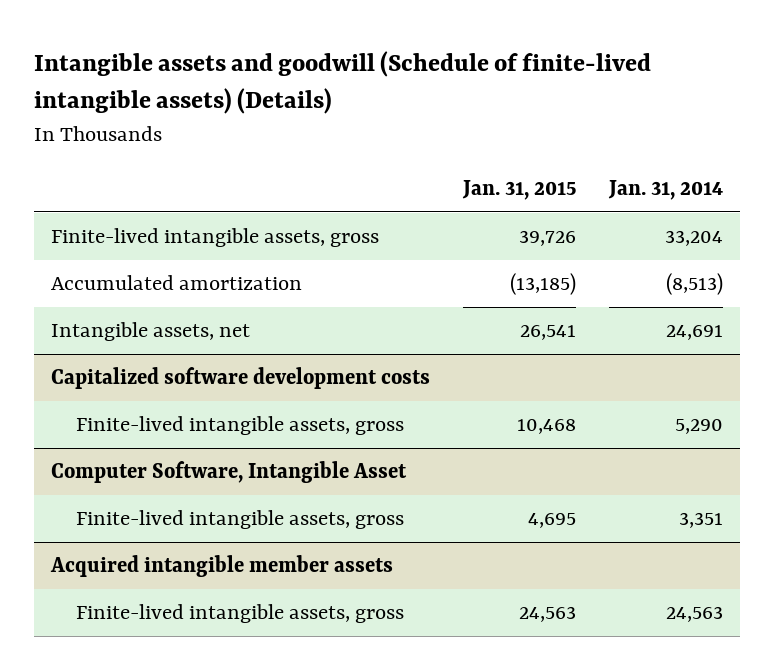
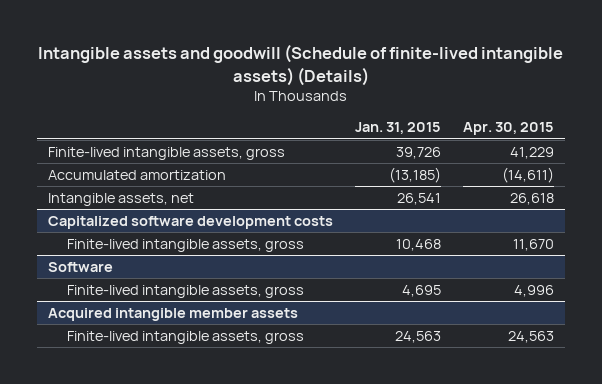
- | Jan. 31, 2015 | Jan. 31, 2014
+ | Jan. 31, 2015 | Apr. 30, 2015
- Computer Software, Intangible Asset
+ Software

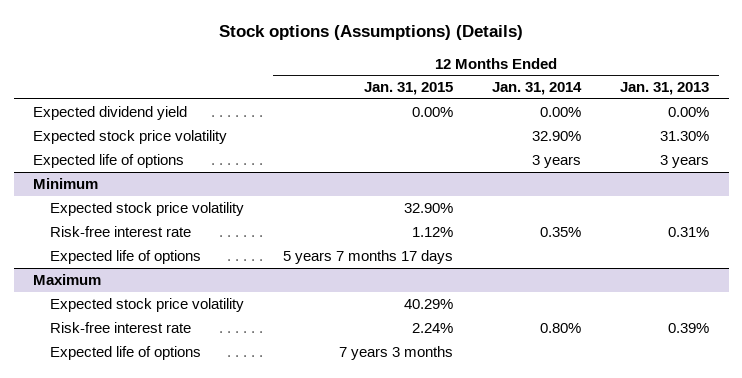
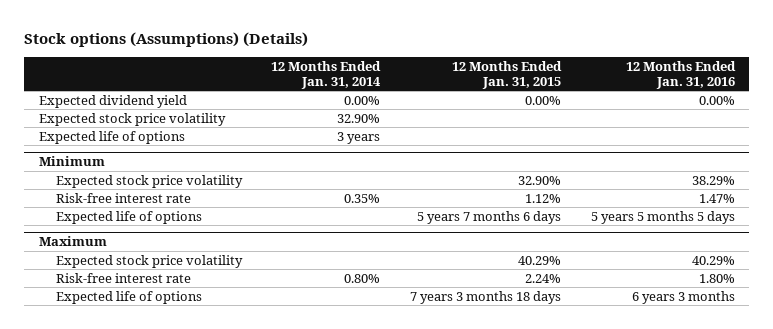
- | 12 Months Ended Jan. 31, 2015 | 12 Months Ended Jan. 31, 2014 | 12 Months Ended Jan. 31, 2013
+ | 12 Months Ended Jan. 31, 2014 | 12 Months Ended Jan. 31, 2015 | 12 Months Ended Jan. 31, 2016
@ Minimum
- Expected life of options | 5 years 7 months 17 days | |
+ Expected life of options | | 5 years 7 months 6 days | 5 years 5 months 5 days
@ Maximum
- Expected life of options | 7 years 3 months | |
+ Expected life of options | | 7 years 3 months 18 days | 6 years 3 months

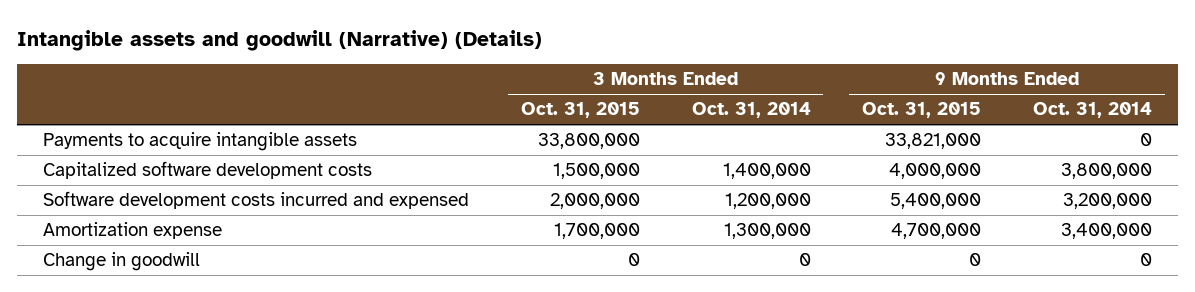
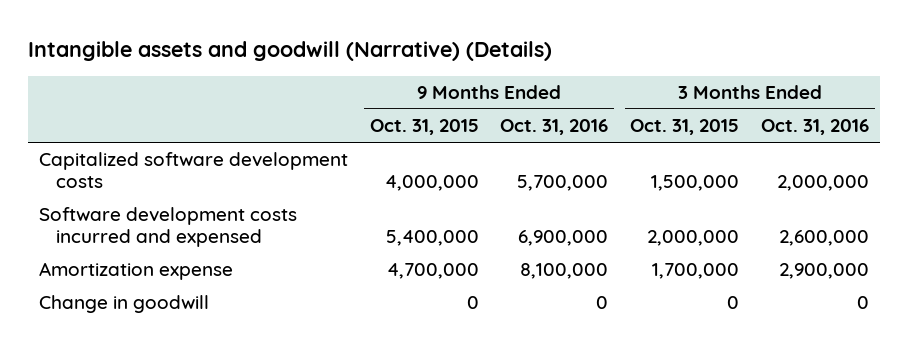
- | 3 Months Ended Oct. 31, 2015 | 3 Months Ended Oct. 31, 2014 | 9 Months Ended Oct. 31, 2015 | 9 Months Ended Oct. 31, 2014
+ | 9 Months Ended Oct. 31, 2015 | 9 Months Ended Oct. 31, 2016 | 3 Months Ended Oct. 31, 2015 | 3 Months Ended Oct. 31, 2016
- Payments to acquire intangible assets | 33,800,000 | | 33,821,000 | 0

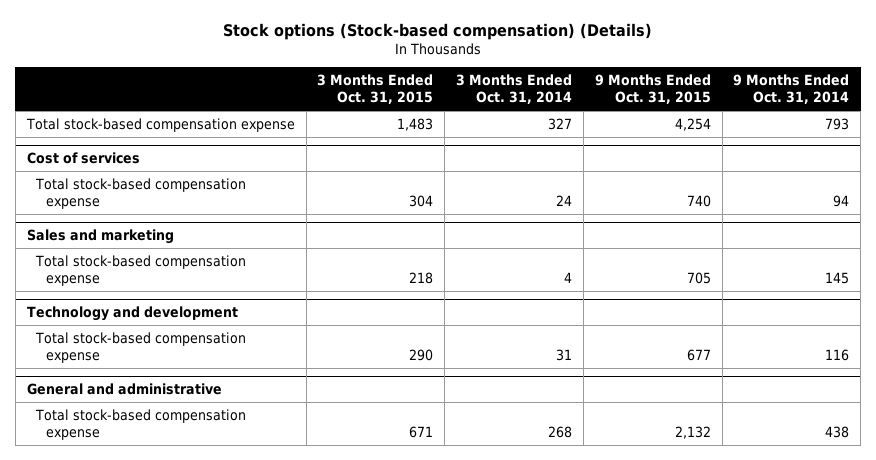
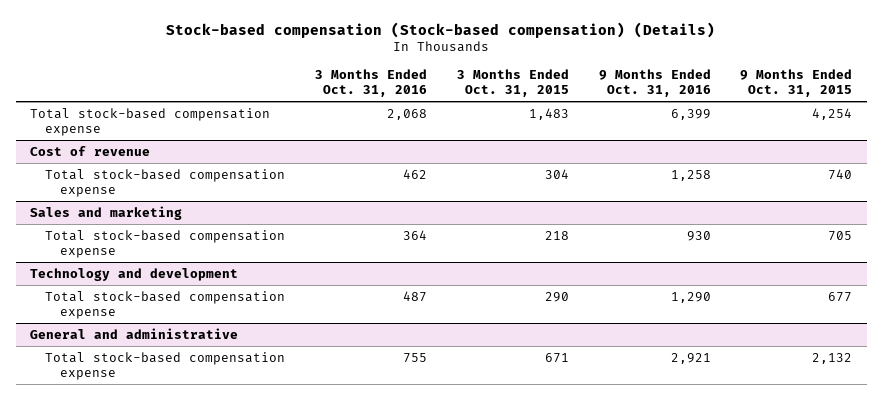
- Stock options (Stock-based compensation) (Details)
+ Stock-based compensation (Stock-based compensation) (Details)
- | 3 Months Ended Oct. 31, 2015 | 3 Months Ended Oct. 31, 2014 | 9 Months Ended Oct. 31, 2015 | 9 Months Ended Oct. 31, 2014
+ | 3 Months Ended Oct. 31, 2016 | 3 Months Ended Oct. 31, 2015 | 9 Months Ended Oct. 31, 2016 | 9 Months Ended Oct. 31, 2015
- Cost of services
+ Cost of revenue

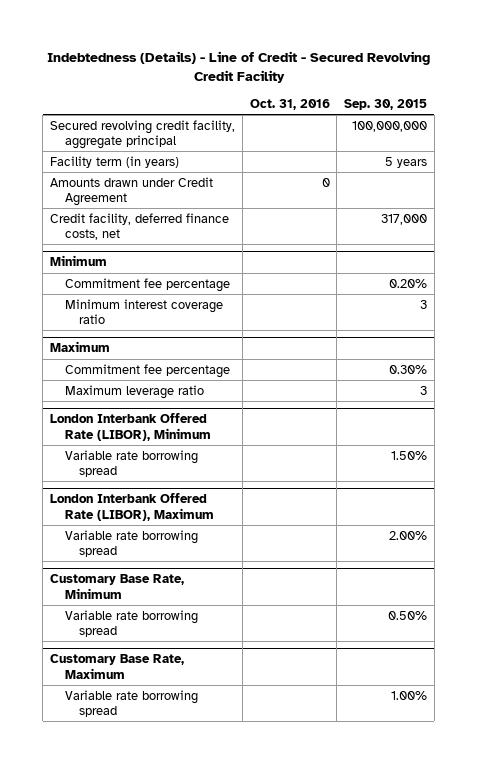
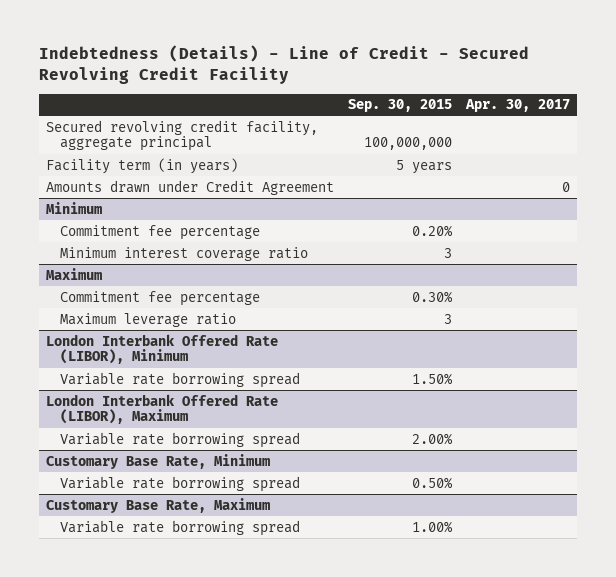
- | Oct. 31, 2016 | Sep. 30, 2015
+ | Sep. 30, 2015 | Apr. 30, 2017
- Credit facility, deferred finance costs, net | | 317,000

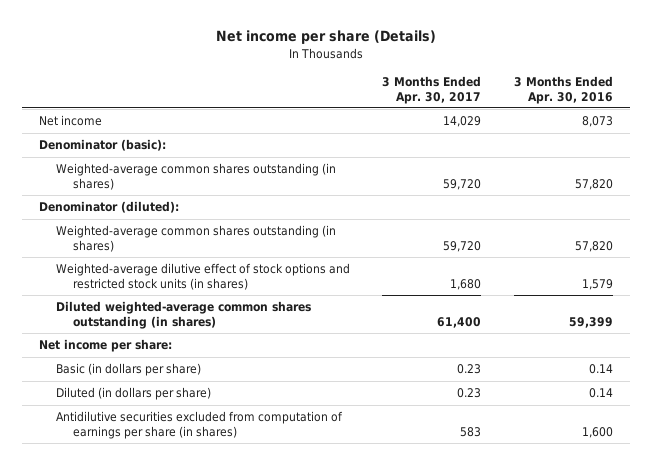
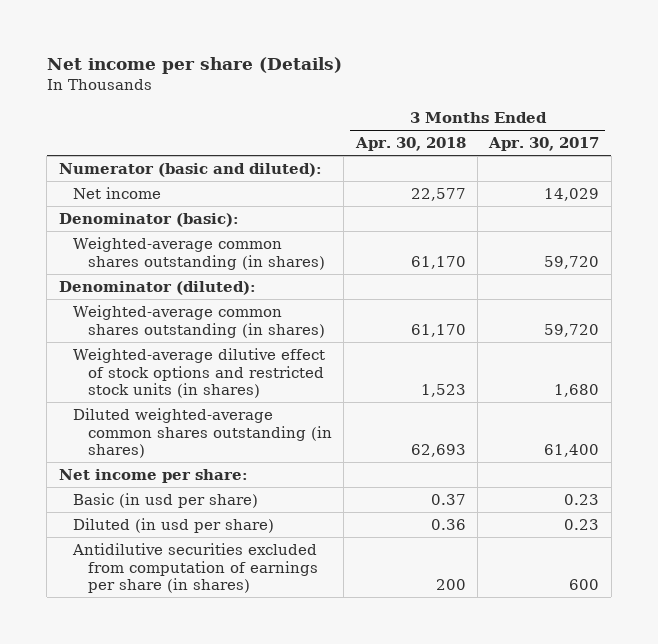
- | 3 Months Ended Apr. 30, 2017 | 3 Months Ended Apr. 30, 2016
+ | 3 Months Ended Apr. 30, 2018 | 3 Months Ended Apr. 30, 2017
+ Numerator (basic and diluted):
- Basic (in dollars per share) | 0.23 | 0.14
- Diluted (in dollars per share) | 0.23 | 0.14
- Antidilutive securities excluded from computation of earnings per share (in shares) | 583 | 1,600
+ Basic (in usd per share) | 0.37 | 0.23
+ Diluted (in usd per share) | 0.36 | 0.23
+ Antidilutive securities excluded from computation of earnings per share (in shares) | 200 | 600

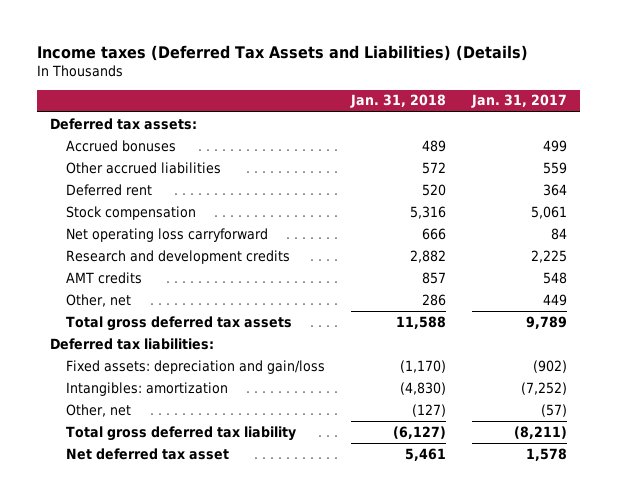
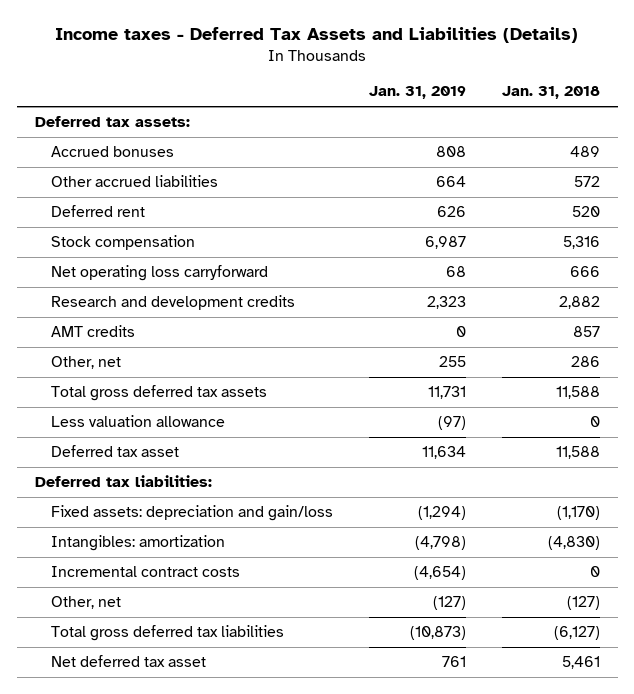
- Income taxes (Deferred Tax Assets and Liabilities) (Details)
+ Income taxes - Deferred Tax Assets and Liabilities (Details)
- | Jan. 31, 2018 | Jan. 31, 2017
+ | Jan. 31, 2019 | Jan. 31, 2018
+ Less valuation allowance | (97) | 0
+ Deferred tax asset | 11,634 | 11,588
+ Incremental contract costs | (4,654) | 0
- Total gross deferred tax liability | (6,127) | (8,211)
+ Total gross deferred tax liabilities | (10,873) | (6,127)

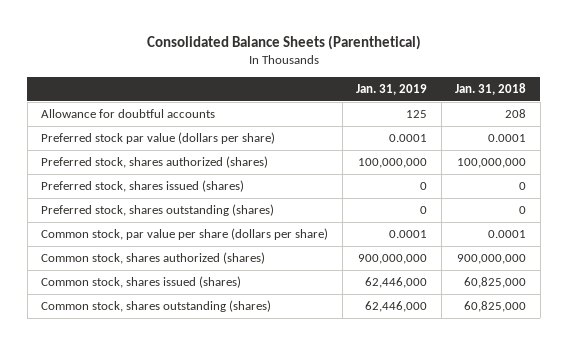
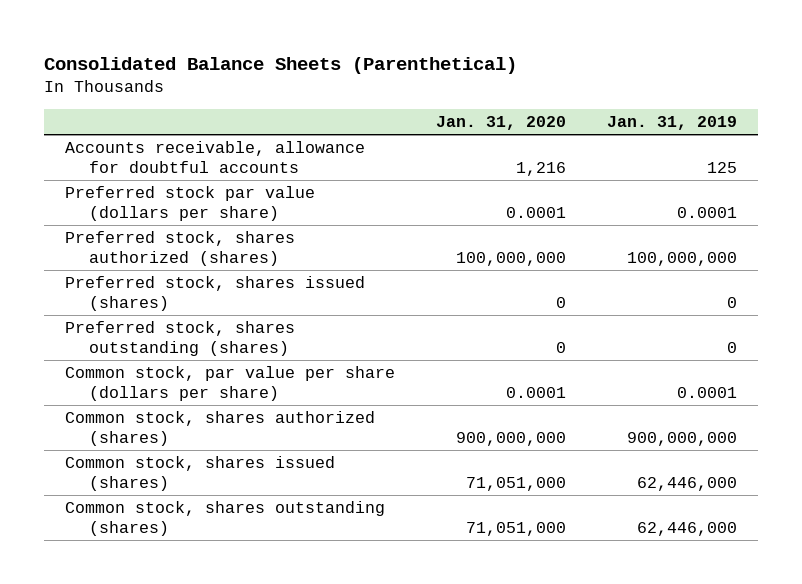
- | Jan. 31, 2019 | Jan. 31, 2018
+ | Jan. 31, 2020 | Jan. 31, 2019
- Allowance for doubtful accounts | 125 | 208
+ Accounts receivable, allowance for doubtful accounts | 1,216 | 125

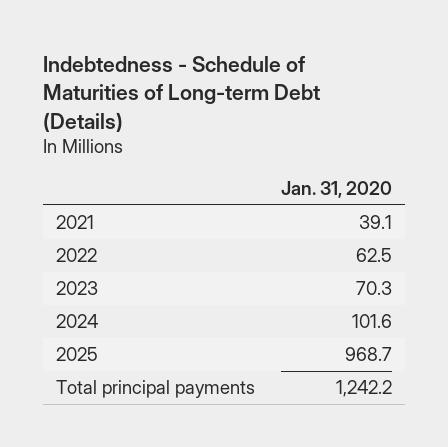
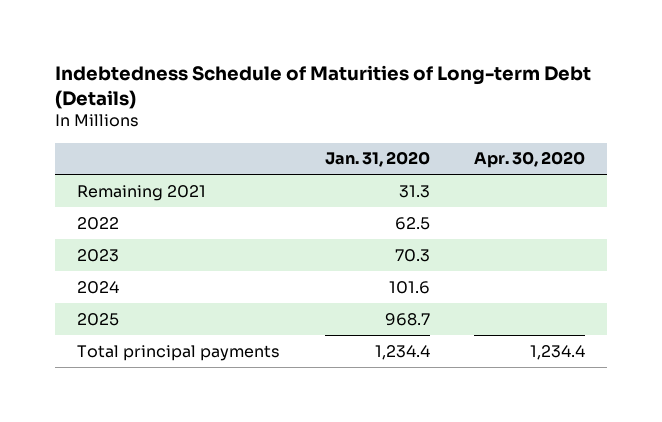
- Indebtedness - Schedule of Maturities of Long-term Debt (Details)
+ Indebtedness Schedule of Maturities of Long-term Debt (Details)
- | Jan. 31, 2020
+ | Jan. 31, 2020 | Apr. 30, 2020
- 2021 | 39.1
+ Remaining 2021 | 31.3 |
- Total principal payments | 1,242.2
+ Total principal payments | 1,234.4 | 1,234.4

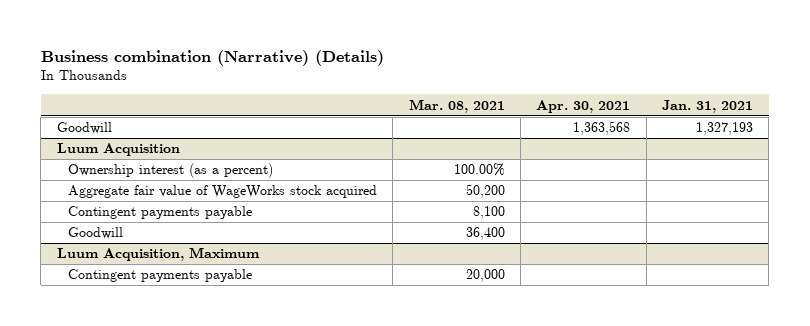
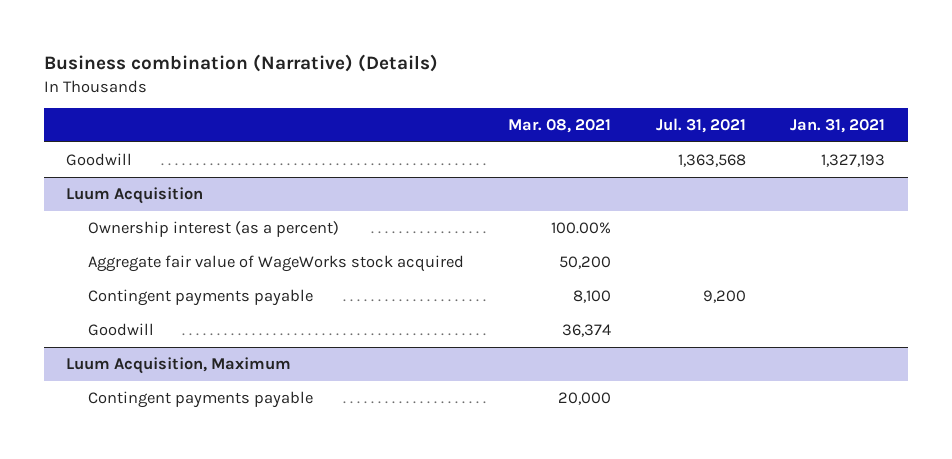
- | Mar. 08, 2021 | Apr. 30, 2021 | Jan. 31, 2021
+ | Mar. 08, 2021 | Jul. 31, 2021 | Jan. 31, 2021
@ Luum Acquisition
- Goodwill | 36,400 | |
+ Goodwill | 36,374 | |

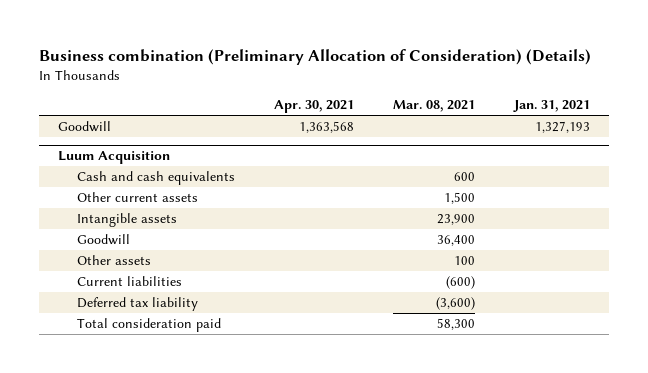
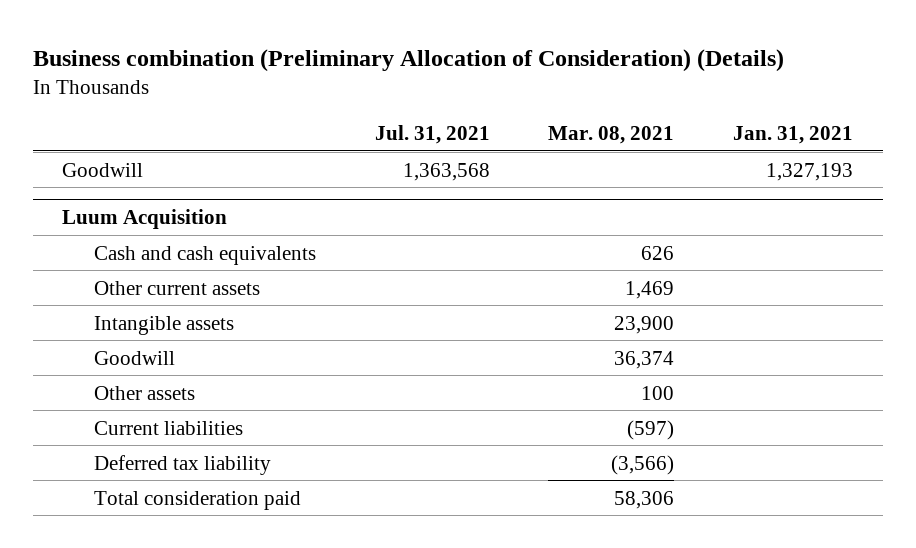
- | Apr. 30, 2021 | Mar. 08, 2021 | Jan. 31, 2021
+ | Jul. 31, 2021 | Mar. 08, 2021 | Jan. 31, 2021
@ Luum Acquisition
- Cash and cash equivalents | | 600 |
- Other current assets | | 1,500 |
+ Cash and cash equivalents | | 626 |
+ Other current assets | | 1,469 |
- Goodwill | | 36,400 |
+ Goodwill | | 36,374 |
- Current liabilities | | (600) |
- Deferred tax liability | | (3,600) |
- Total consideration paid | | 58,300 |
+ Current liabilities | | (597) |
+ Deferred tax liability | | (3,566) |
+ Total consideration paid | | 58,306 |

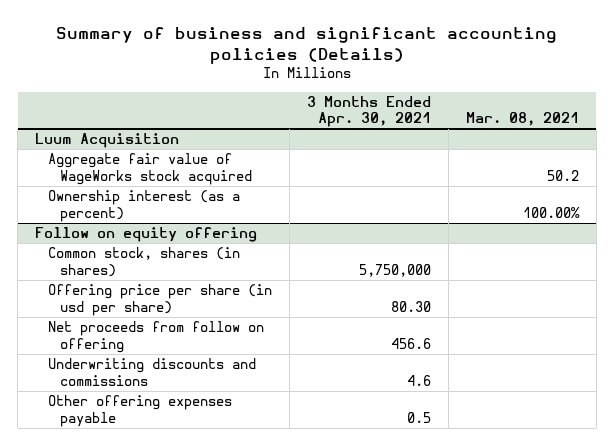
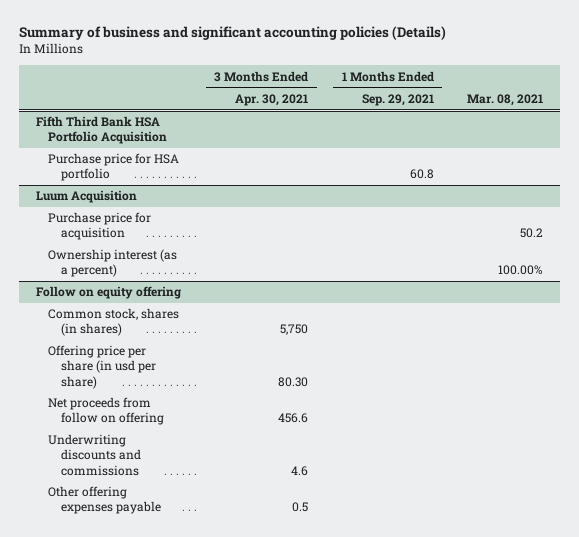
- | 3 Months Ended Apr. 30, 2021 | Mar. 08, 2021
+ | 3 Months Ended Apr. 30, 2021 | 1 Months Ended Sep. 29, 2021 | Mar. 08, 2021
+ Fifth Third Bank HSA Portfolio Acquisition
+ Purchase price for HSA portfolio | | 60.8 |
@ Luum Acquisition
- Aggregate fair value of WageWorks stock acquired | | 50.2
+ Purchase price for acquisition | | | 50.2
@ Follow on equity offering
- Common stock, shares (in shares) | 5,750,000 |
+ Common stock, shares (in shares) | 5,750 | |

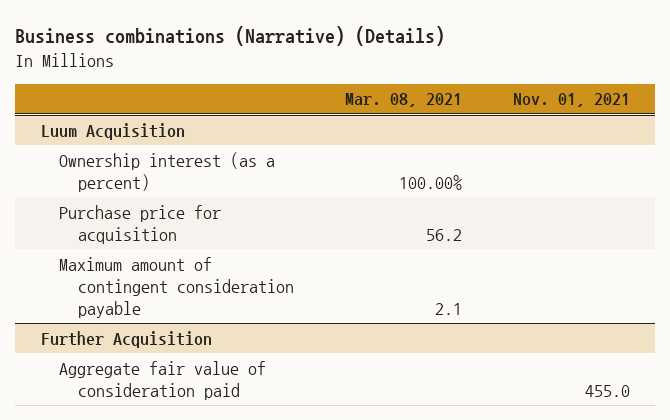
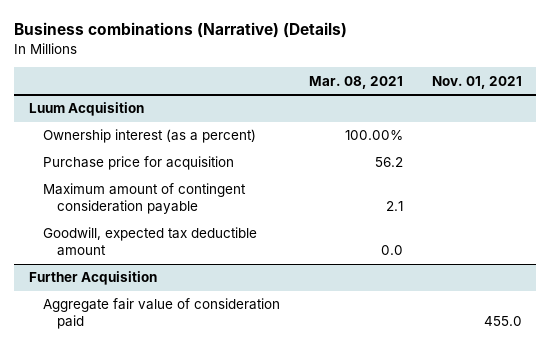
@ Luum Acquisition
+ Goodwill, expected tax deductible amount | 0.0 |

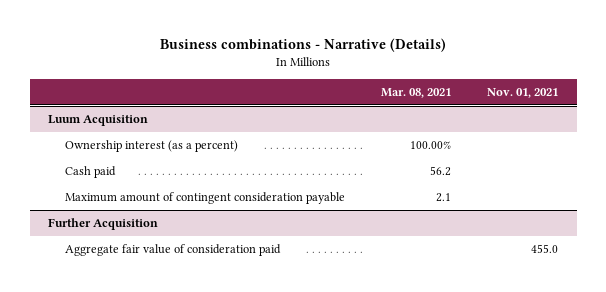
- Business combinations (Narrative) (Details)
+ Business combinations - Narrative (Details)
@ Luum Acquisition
- Purchase price for acquisition | 56.2 |
+ Cash paid | 56.2 |
- Goodwill, expected tax deductible amount | 0.0 |

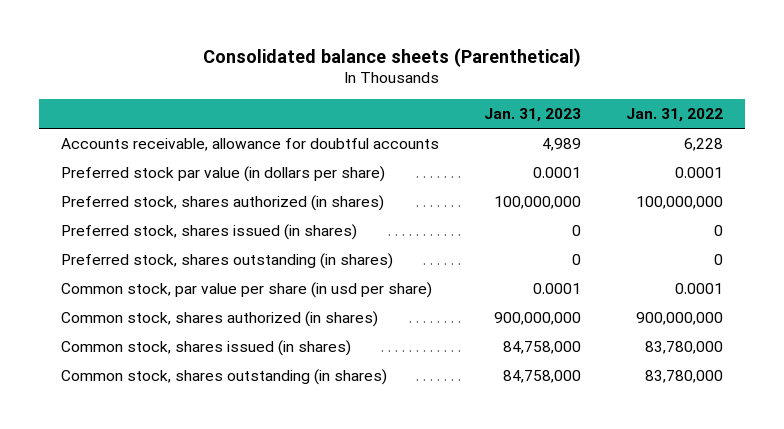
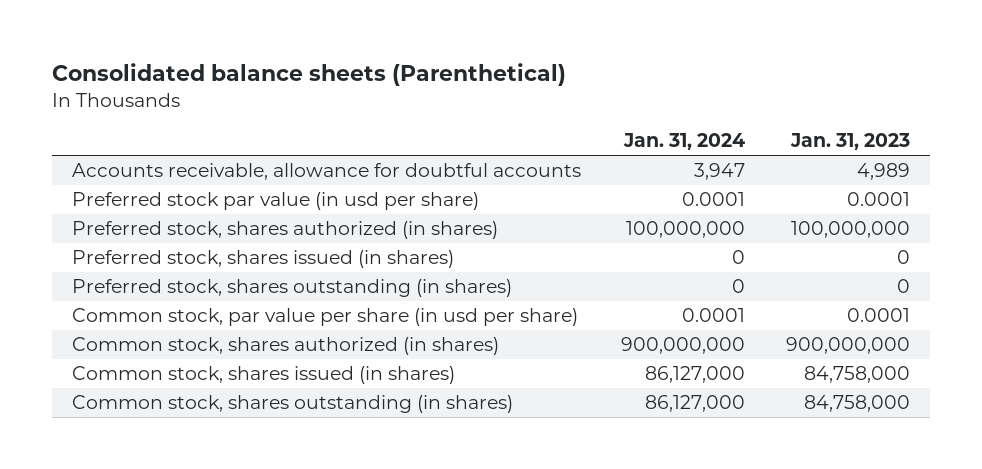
- | Jan. 31, 2023 | Jan. 31, 2022
+ | Jan. 31, 2024 | Jan. 31, 2023
- Preferred stock par value (in dollars per share) | 0.0001 | 0.0001
+ Preferred stock par value (in usd per share) | 0.0001 | 0.0001

